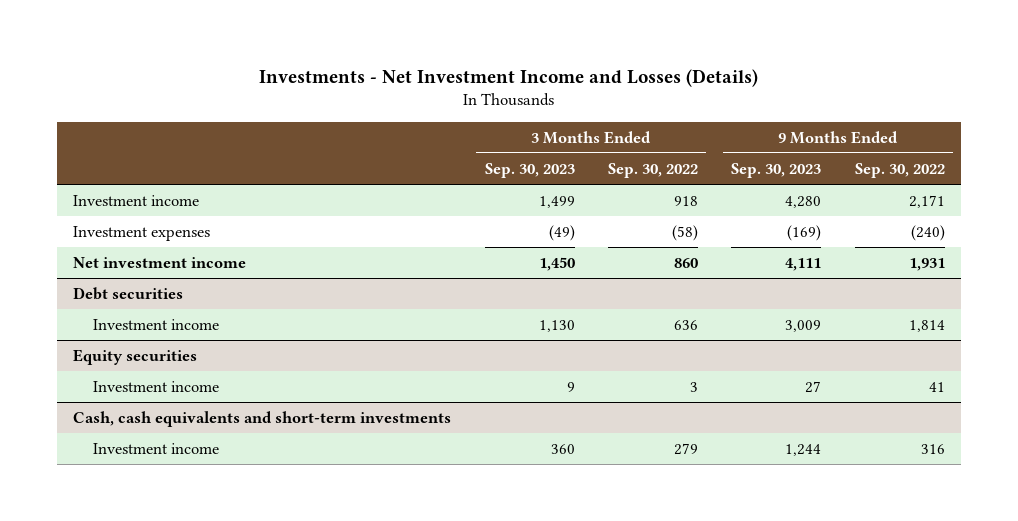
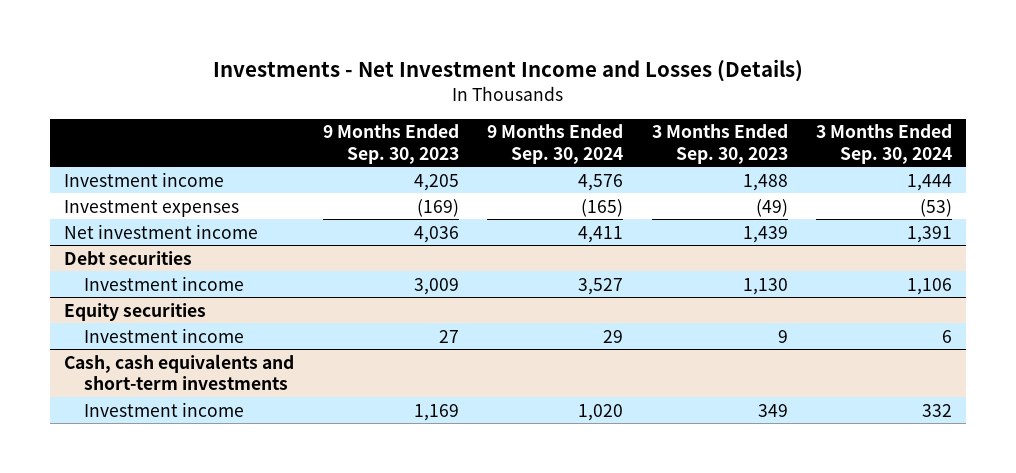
- | 3 Months Ended Sep. 30, 2023 | 3 Months Ended Sep. 30, 2022 | 9 Months Ended Sep. 30, 2023 | 9 Months Ended Sep. 30, 2022
+ | 9 Months Ended Sep. 30, 2023 | 9 Months Ended Sep. 30, 2024 | 3 Months Ended Sep. 30, 2023 | 3 Months Ended Sep. 30, 2024
- Investment income | 1,499 | 918 | 4,280 | 2,171
+ Investment income | 4,205 | 4,576 | 1,488 | 1,444
- Net investment income | 1,450 | 860 | 4,111 | 1,931
+ Net investment income | 4,036 | 4,411 | 1,439 | 1,391
@ Cash, cash equivalents and short-term investments
- Investment income | 360 | 279 | 1,244 | 316
+ Investment income | 1,169 | 1,020 | 349 | 332

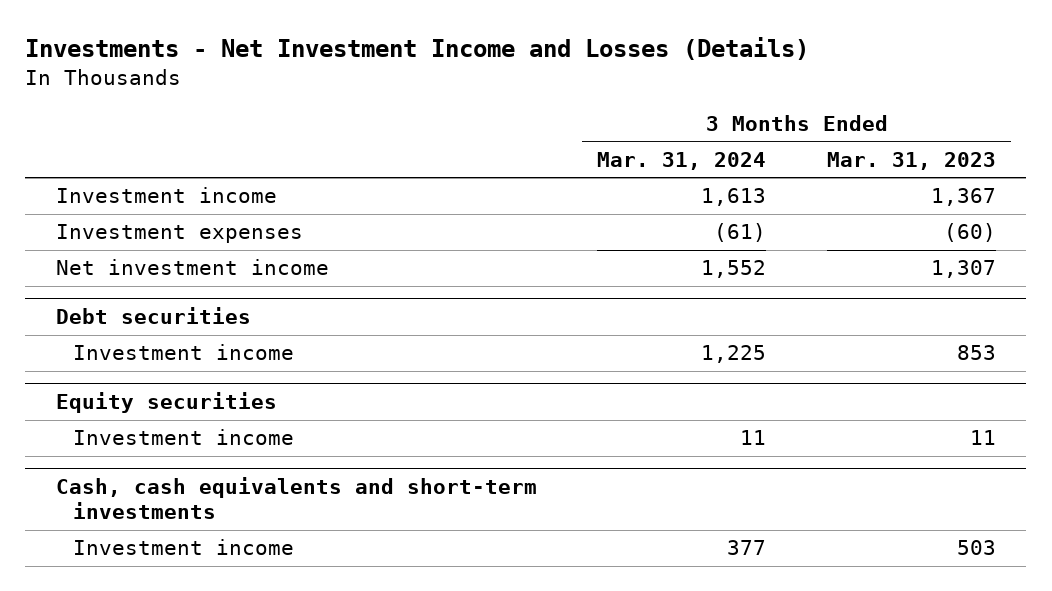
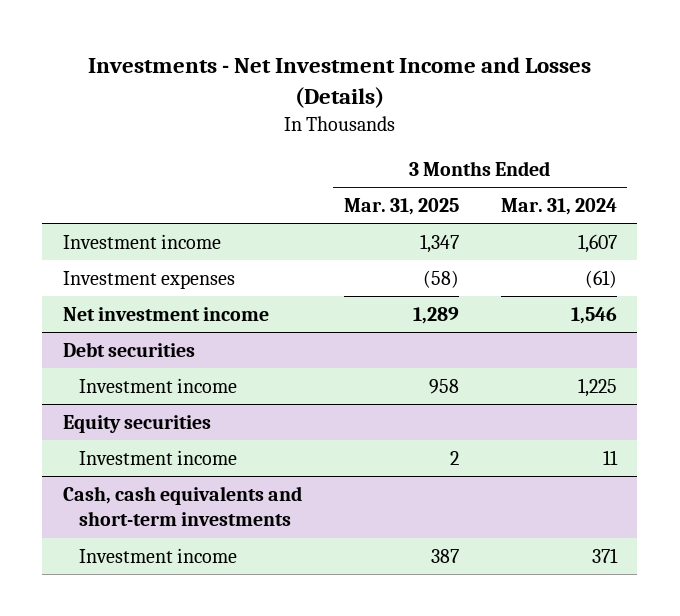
- | 3 Months Ended Mar. 31, 2024 | 3 Months Ended Mar. 31, 2023
+ | 3 Months Ended Mar. 31, 2025 | 3 Months Ended Mar. 31, 2024
- Investment income | 1,613 | 1,367
+ Investment income | 1,347 | 1,607
- Net investment income | 1,552 | 1,307
+ Net investment income | 1,289 | 1,546
@ Cash, cash equivalents and short-term investments
- Investment income | 377 | 503
+ Investment income | 387 | 371

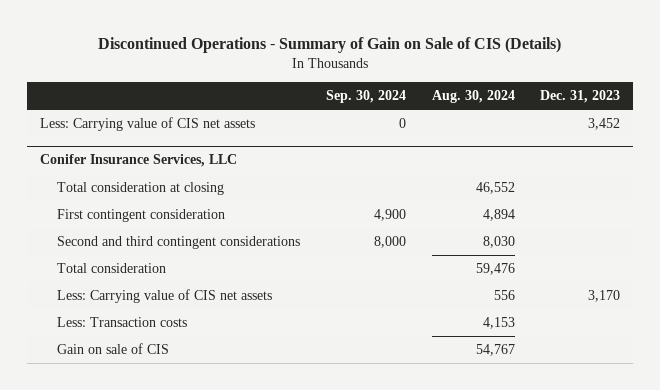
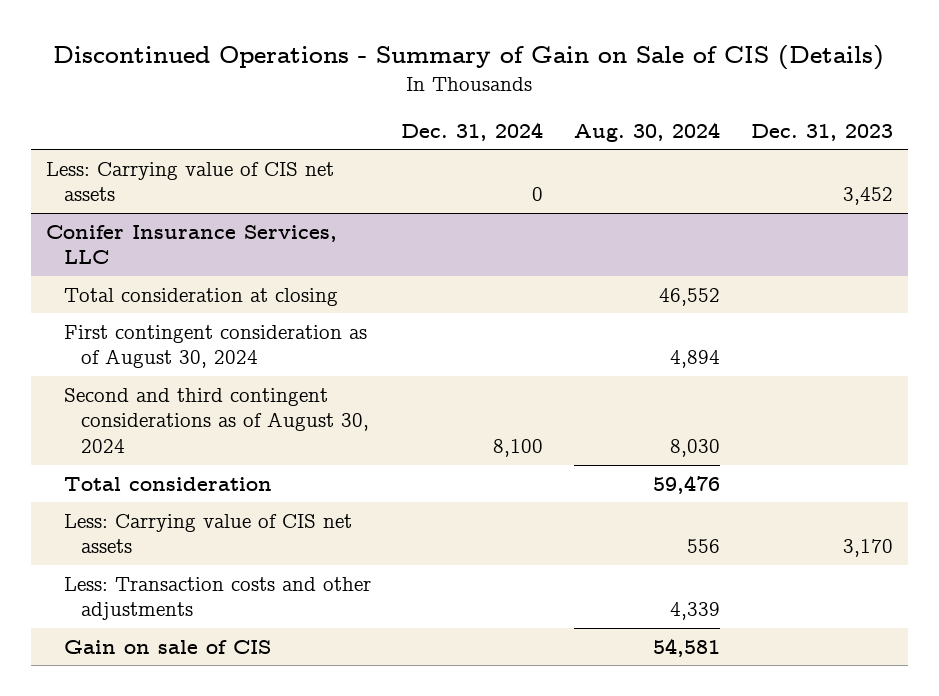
- | Sep. 30, 2024 | Aug. 30, 2024 | Dec. 31, 2023
+ | Dec. 31, 2024 | Aug. 30, 2024 | Dec. 31, 2023
@ Conifer Insurance Services, LLC
- First contingent consideration | 4,900 | 4,894 |
- Second and third contingent considerations | 8,000 | 8,030 |
+ First contingent consideration as of August 30, 2024 | | 4,894 |
+ Second and third contingent considerations as of August 30, 2024 | 8,100 | 8,030 |
- Less: Transaction costs | | 4,153 |
- Gain on sale of CIS | | 54,767 |
+ Less: Transaction costs and other adjustments | | 4,339 |
+ Gain on sale of CIS | | 54,581 |

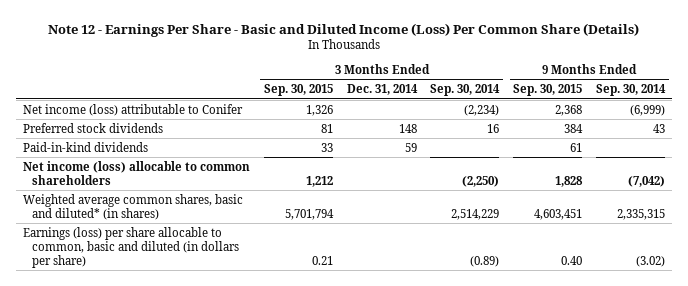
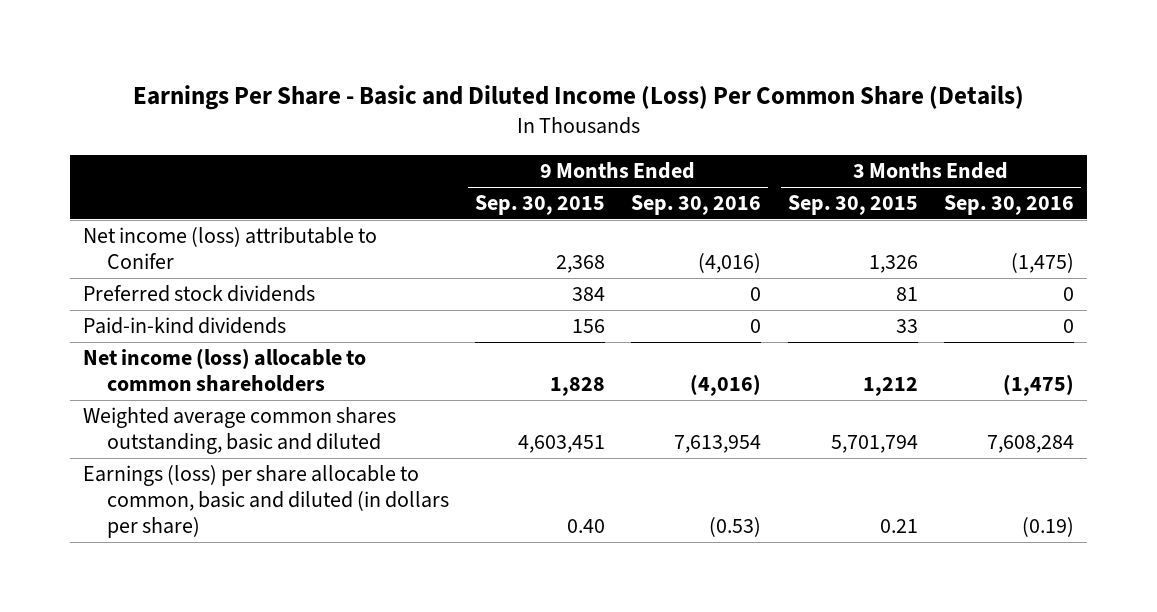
- Note 12 - Earnings Per Share - Basic and Diluted Income (Loss) Per Common Share (Details)
+ Earnings Per Share - Basic and Diluted Income (Loss) Per Common Share (Details)
- | 3 Months Ended Sep. 30, 2015 | 3 Months Ended Dec. 31, 2014 | 3 Months Ended Sep. 30, 2014 | 9 Months Ended Sep. 30, 2015 | 9 Months Ended Sep. 30, 2014
+ | 9 Months Ended Sep. 30, 2015 | 9 Months Ended Sep. 30, 2016 | 3 Months Ended Sep. 30, 2015 | 3 Months Ended Sep. 30, 2016
- Paid-in-kind dividends | 33 | 59 | | 61 |
+ Paid-in-kind dividends | 156 | 0 | 33 | 0
- Weighted average common shares, basic and diluted* (in shares) | 5,701,794 | | 2,514,229 | 4,603,451 | 2,335,315
+ Weighted average common shares outstanding, basic and diluted | 4,603,451 | 7,613,954 | 5,701,794 | 7,608,284

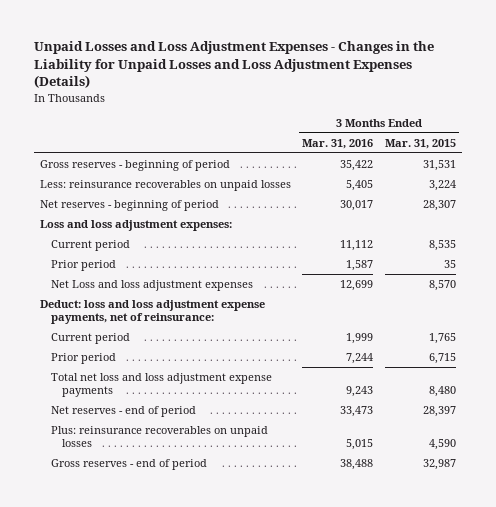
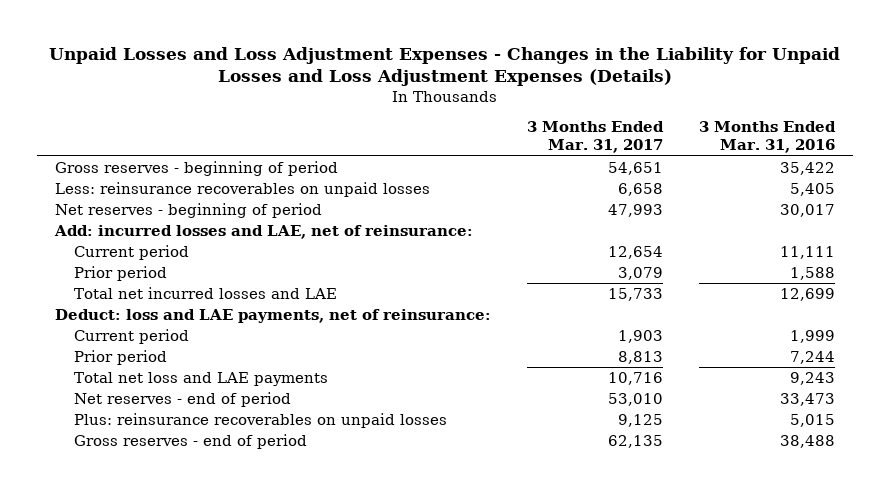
- | 3 Months Ended Mar. 31, 2016 | 3 Months Ended Mar. 31, 2015
+ | 3 Months Ended Mar. 31, 2017 | 3 Months Ended Mar. 31, 2016
- Loss and loss adjustment expenses:
- Current period | 11,112 | 8,535
- Prior period | 1,587 | 35
- Net Loss and loss adjustment expenses | 12,699 | 8,570
- Deduct: loss and loss adjustment expense payments, net of reinsurance:
+ Add: incurred losses and LAE, net of reinsurance:
+ Current period | 12,654 | 11,111
+ Prior period | 3,079 | 1,588
+ Total net incurred losses and LAE | 15,733 | 12,699
+ Deduct: loss and LAE payments, net of reinsurance:
- Total net loss and loss adjustment expense payments | 9,243 | 8,480
+ Total net loss and LAE payments | 10,716 | 9,243

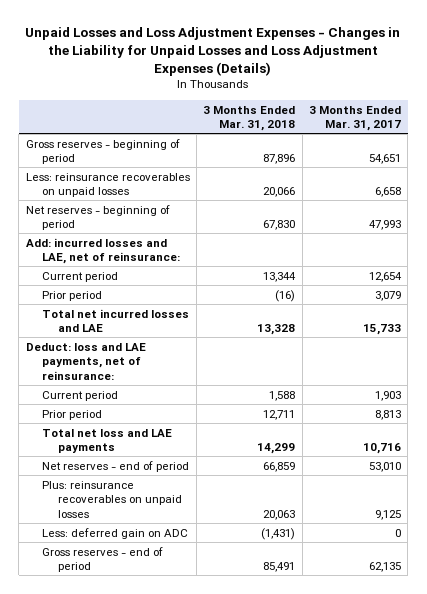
- | 3 Months Ended Mar. 31, 2017 | 3 Months Ended Mar. 31, 2016
+ | 3 Months Ended Mar. 31, 2018 | 3 Months Ended Mar. 31, 2017
+ Less: deferred gain on ADC | (1,431) | 0

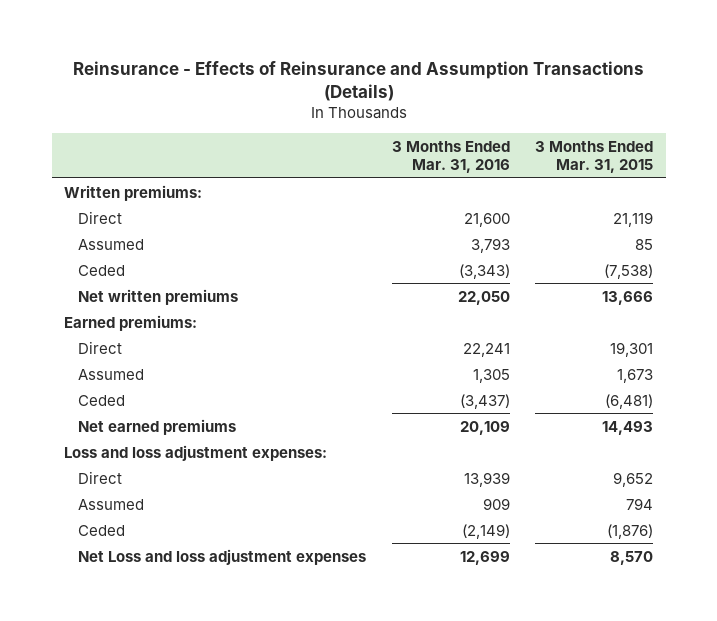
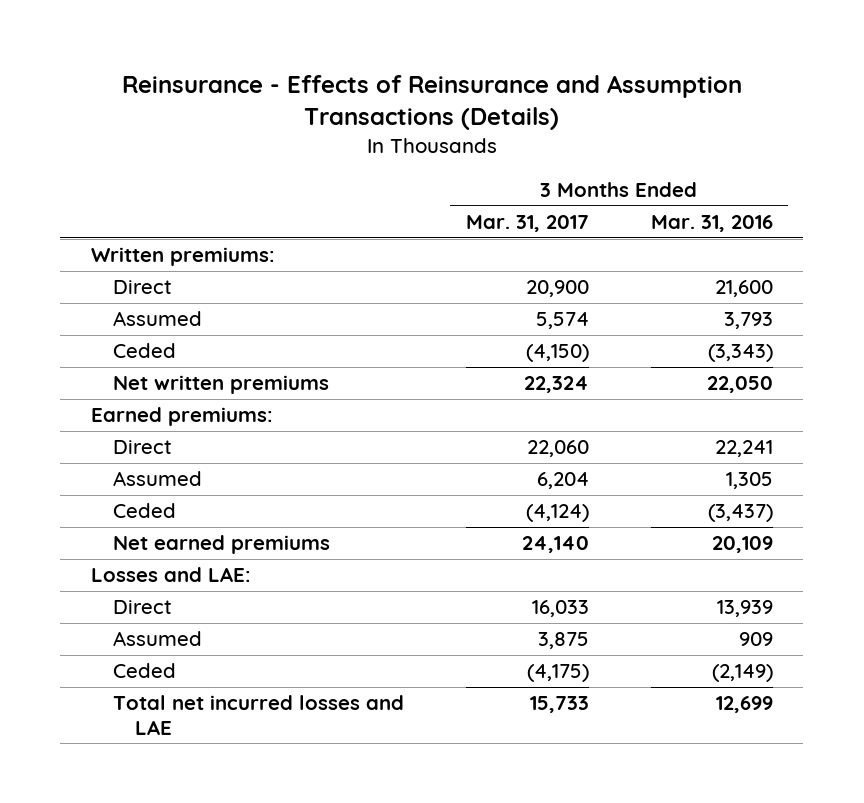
- | 3 Months Ended Mar. 31, 2016 | 3 Months Ended Mar. 31, 2015
+ | 3 Months Ended Mar. 31, 2017 | 3 Months Ended Mar. 31, 2016
- Loss and loss adjustment expenses:
+ Losses and LAE:
- Net Loss and loss adjustment expenses | 12,699 | 8,570
+ Total net incurred losses and LAE | 15,733 | 12,699

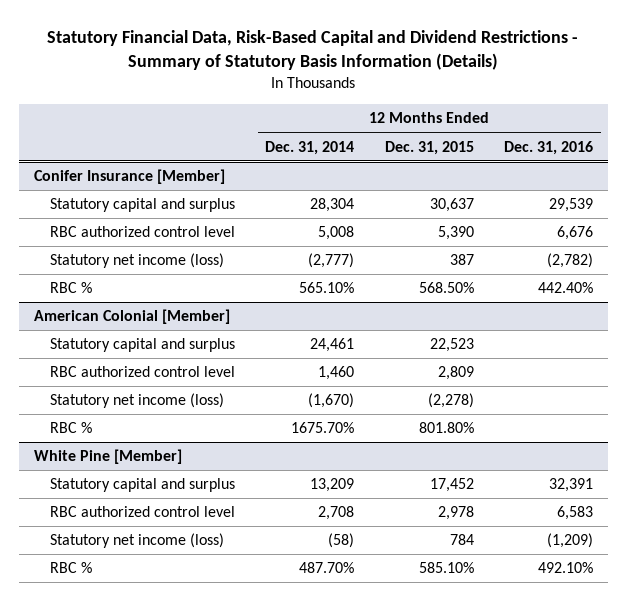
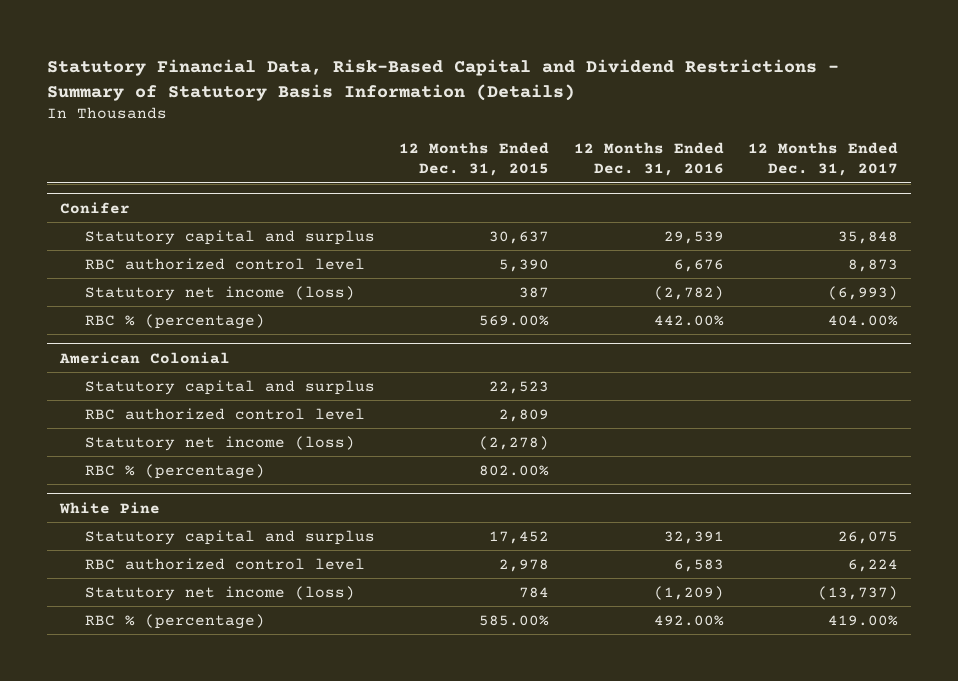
- | 12 Months Ended Dec. 31, 2014 | 12 Months Ended Dec. 31, 2015 | 12 Months Ended Dec. 31, 2016
+ | 12 Months Ended Dec. 31, 2015 | 12 Months Ended Dec. 31, 2016 | 12 Months Ended Dec. 31, 2017
- Conifer Insurance [Member]
+ Conifer
- RBC % | 565.10% | 568.50% | 442.40%
- American Colonial [Member]
+ RBC % (percentage) | 569.00% | 442.00% | 404.00%
+ American Colonial
- RBC % | 1675.70% | 801.80% |
- White Pine [Member]
+ RBC % (percentage) | 802.00% | |
+ White Pine
- RBC % | 487.70% | 585.10% | 492.10%
+ RBC % (percentage) | 585.00% | 492.00% | 419.00%

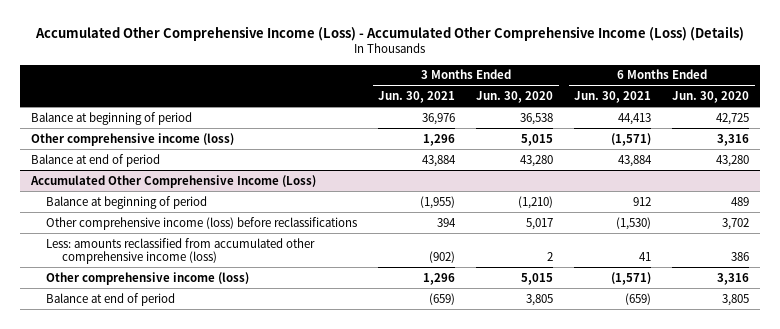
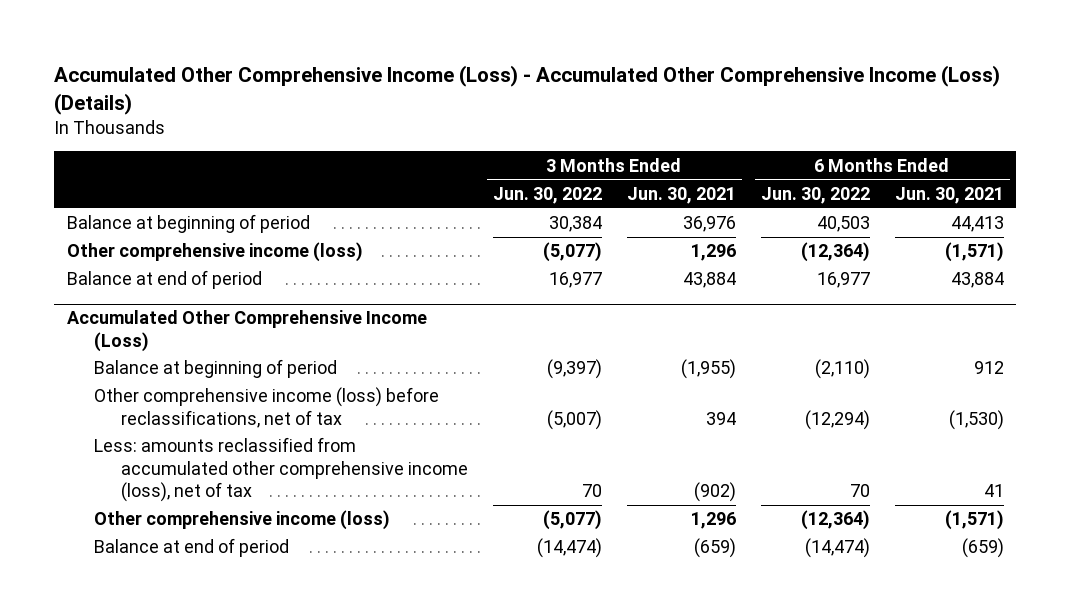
- | 3 Months Ended Jun. 30, 2021 | 3 Months Ended Jun. 30, 2020 | 6 Months Ended Jun. 30, 2021 | 6 Months Ended Jun. 30, 2020
+ | 3 Months Ended Jun. 30, 2022 | 3 Months Ended Jun. 30, 2021 | 6 Months Ended Jun. 30, 2022 | 6 Months Ended Jun. 30, 2021
@ Accumulated Other Comprehensive Income (Loss)
- Other comprehensive income (loss) before reclassifications | 394 | 5,017 | (1,530) | 3,702
- Less: amounts reclassified from accumulated other comprehensive income (loss) | (902) | 2 | 41 | 386
+ Other comprehensive income (loss) before reclassifications, net of tax | (5,007) | 394 | (12,294) | (1,530)
+ Less: amounts reclassified from accumulated other comprehensive income (loss), net of tax | 70 | (902) | 70 | 41

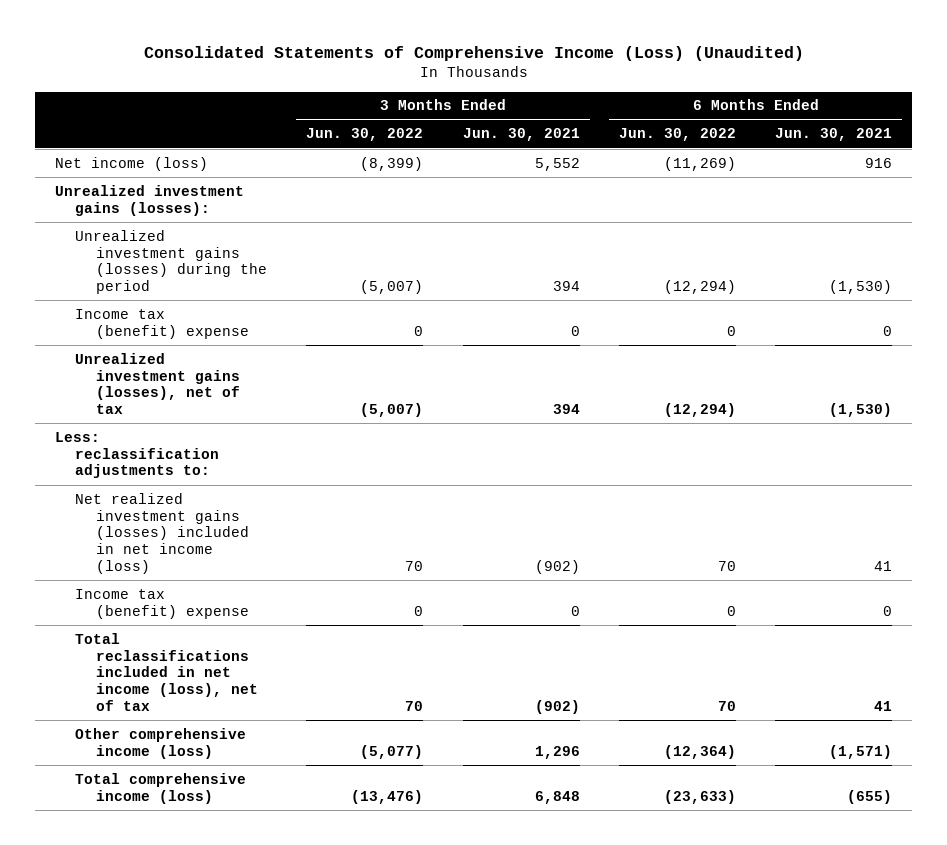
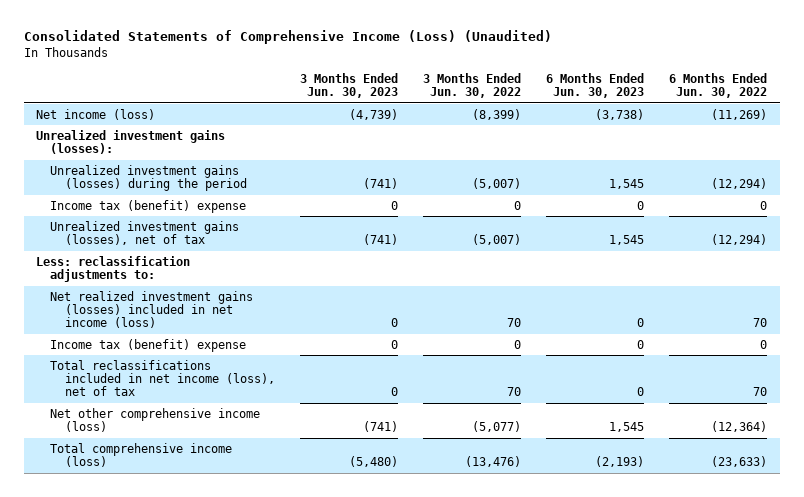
- | 3 Months Ended Jun. 30, 2022 | 3 Months Ended Jun. 30, 2021 | 6 Months Ended Jun. 30, 2022 | 6 Months Ended Jun. 30, 2021
+ | 3 Months Ended Jun. 30, 2023 | 3 Months Ended Jun. 30, 2022 | 6 Months Ended Jun. 30, 2023 | 6 Months Ended Jun. 30, 2022
- Other comprehensive income (loss) | (5,077) | 1,296 | (12,364) | (1,571)
+ Net other comprehensive income (loss) | (741) | (5,077) | 1,545 | (12,364)

